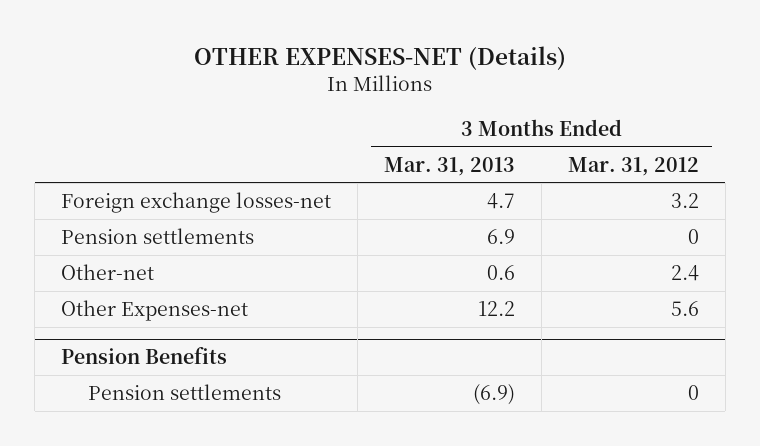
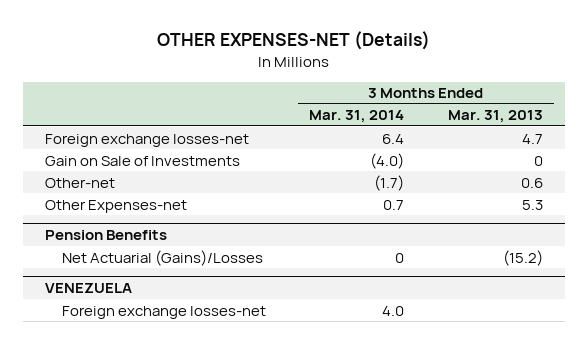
- | 3 Months Ended Mar. 31, 2013 | 3 Months Ended Mar. 31, 2012
+ | 3 Months Ended Mar. 31, 2014 | 3 Months Ended Mar. 31, 2013
- Pension settlements | 6.9 | 0
+ Gain on Sale of Investments | (4.0) | 0
- Other Expenses-net | 12.2 | 5.6
+ Other Expenses-net | 0.7 | 5.3
@ Pension Benefits
- Pension settlements | (6.9) | 0
+ Net Actuarial (Gains)/Losses | 0 | (15.2)
+ VENEZUELA
+ Foreign exchange losses-net | 4.0 |

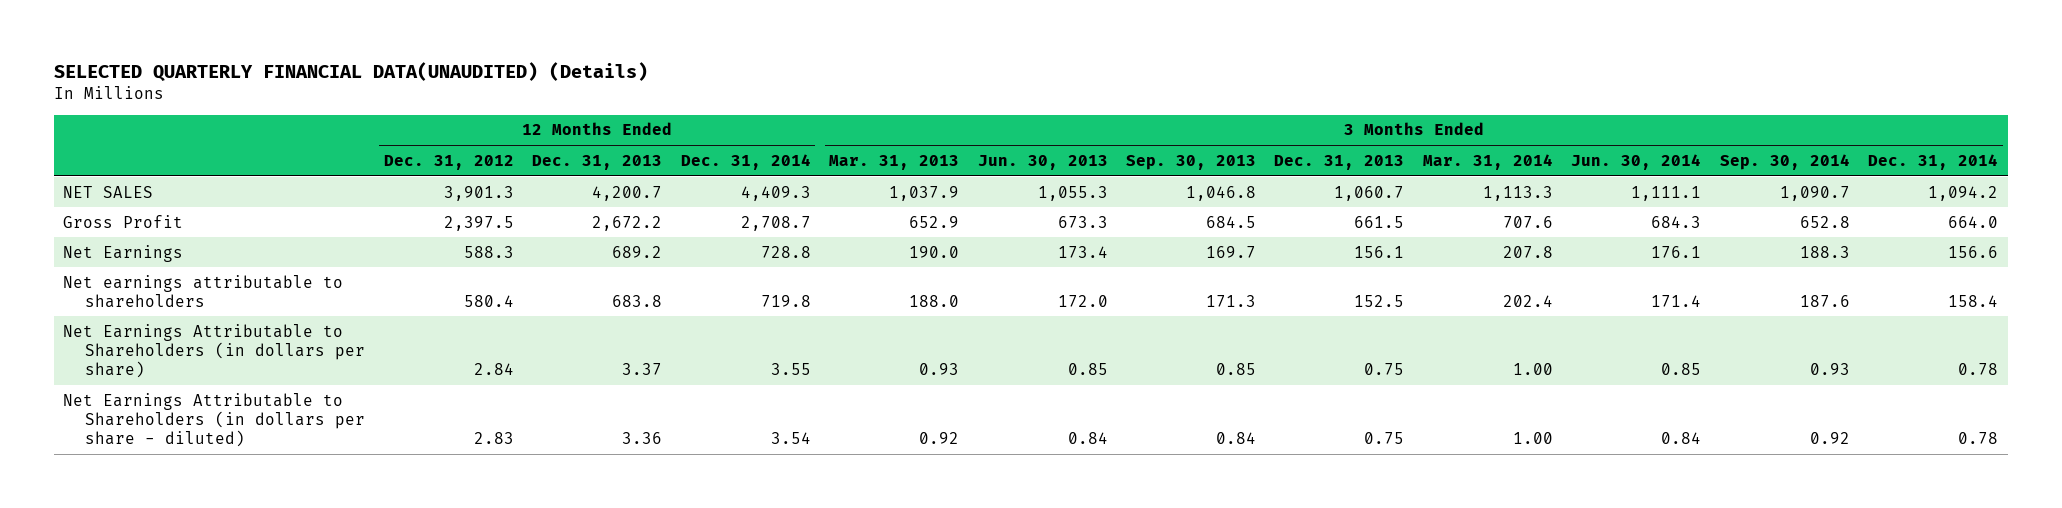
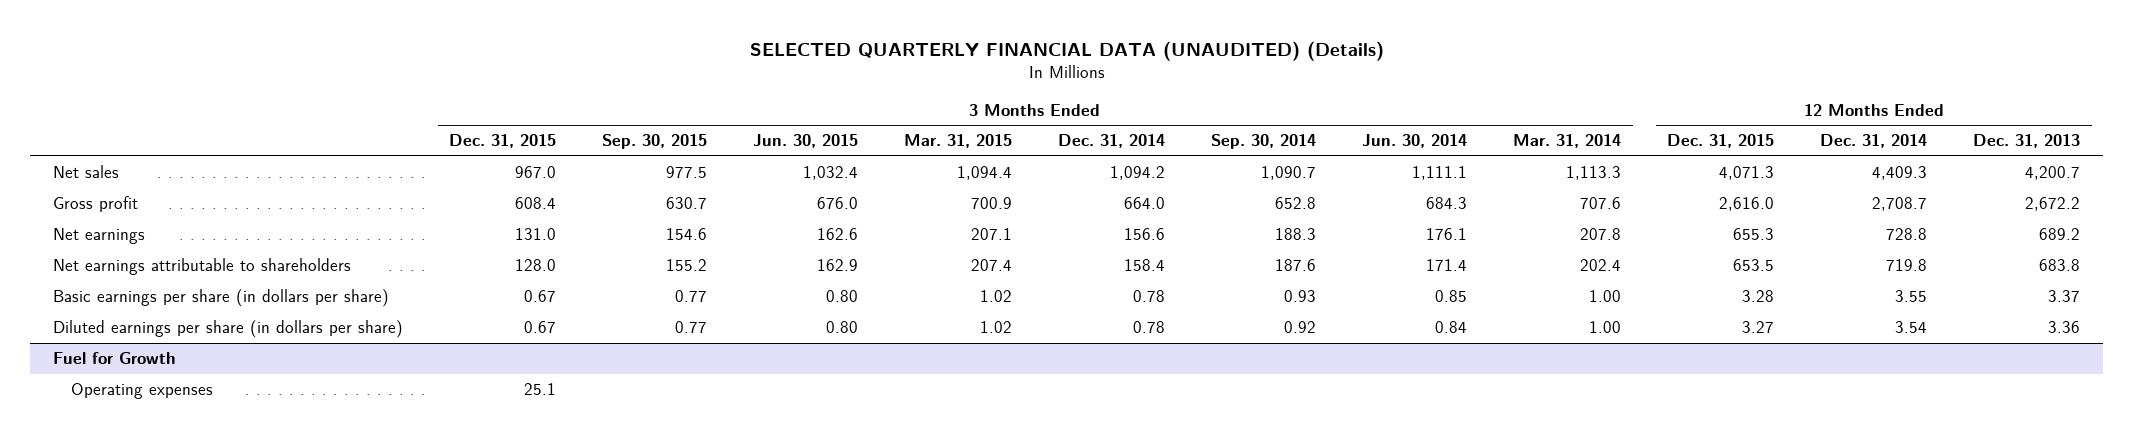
- SELECTED QUARTERLY FINANCIAL DATA(UNAUDITED) (Details)
+ SELECTED QUARTERLY FINANCIAL DATA (UNAUDITED) (Details)
- | 12 Months Ended Dec. 31, 2012 | 12 Months Ended Dec. 31, 2013 | 12 Months Ended Dec. 31, 2014 | 3 Months Ended Mar. 31, 2013 | 3 Months Ended Jun. 30, 2013 | 3 Months Ended Sep. 30, 2013 | 3 Months Ended Dec. 31, 2013 | 3 Months Ended Mar. 31, 2014 | 3 Months Ended Jun. 30, 2014 | 3 Months Ended Sep. 30, 2014 | 3 Months Ended Dec. 31, 2014
+ | 3 Months Ended Dec. 31, 2015 | 3 Months Ended Sep. 30, 2015 | 3 Months Ended Jun. 30, 2015 | 3 Months Ended Mar. 31, 2015 | 3 Months Ended Dec. 31, 2014 | 3 Months Ended Sep. 30, 2014 | 3 Months Ended Jun. 30, 2014 | 3 Months Ended Mar. 31, 2014 | 12 Months Ended Dec. 31, 2015 | 12 Months Ended Dec. 31, 2014 | 12 Months Ended Dec. 31, 2013
- NET SALES | 3,901.3 | 4,200.7 | 4,409.3 | 1,037.9 | 1,055.3 | 1,046.8 | 1,060.7 | 1,113.3 | 1,111.1 | 1,090.7 | 1,094.2
- Gross Profit | 2,397.5 | 2,672.2 | 2,708.7 | 652.9 | 673.3 | 684.5 | 661.5 | 707.6 | 684.3 | 652.8 | 664.0
- Net Earnings | 588.3 | 689.2 | 728.8 | 190.0 | 173.4 | 169.7 | 156.1 | 207.8 | 176.1 | 188.3 | 156.6
+ Net sales | 967.0 | 977.5 | 1,032.4 | 1,094.4 | 1,094.2 | 1,090.7 | 1,111.1 | 1,113.3 | 4,071.3 | 4,409.3 | 4,200.7
+ Gross profit | 608.4 | 630.7 | 676.0 | 700.9 | 664.0 | 652.8 | 684.3 | 707.6 | 2,616.0 | 2,708.7 | 2,672.2
+ Net earnings | 131.0 | 154.6 | 162.6 | 207.1 | 156.6 | 188.3 | 176.1 | 207.8 | 655.3 | 728.8 | 689.2
- Net Earnings Attributable to Shareholders (in dollars per share) | 2.84 | 3.37 | 3.55 | 0.93 | 0.85 | 0.85 | 0.75 | 1.00 | 0.85 | 0.93 | 0.78
- Net Earnings Attributable to Shareholders (in dollars per share - diluted) | 2.83 | 3.36 | 3.54 | 0.92 | 0.84 | 0.84 | 0.75 | 1.00 | 0.84 | 0.92 | 0.78
+ Basic earnings per share (in dollars per share) | 0.67 | 0.77 | 0.80 | 1.02 | 0.78 | 0.93 | 0.85 | 1.00 | 3.28 | 3.55 | 3.37
+ Diluted earnings per share (in dollars per share) | 0.67 | 0.77 | 0.80 | 1.02 | 0.78 | 0.92 | 0.84 | 1.00 | 3.27 | 3.54 | 3.36
+ Fuel for Growth
+ Operating expenses | 25.1 | | | | | | | | | |

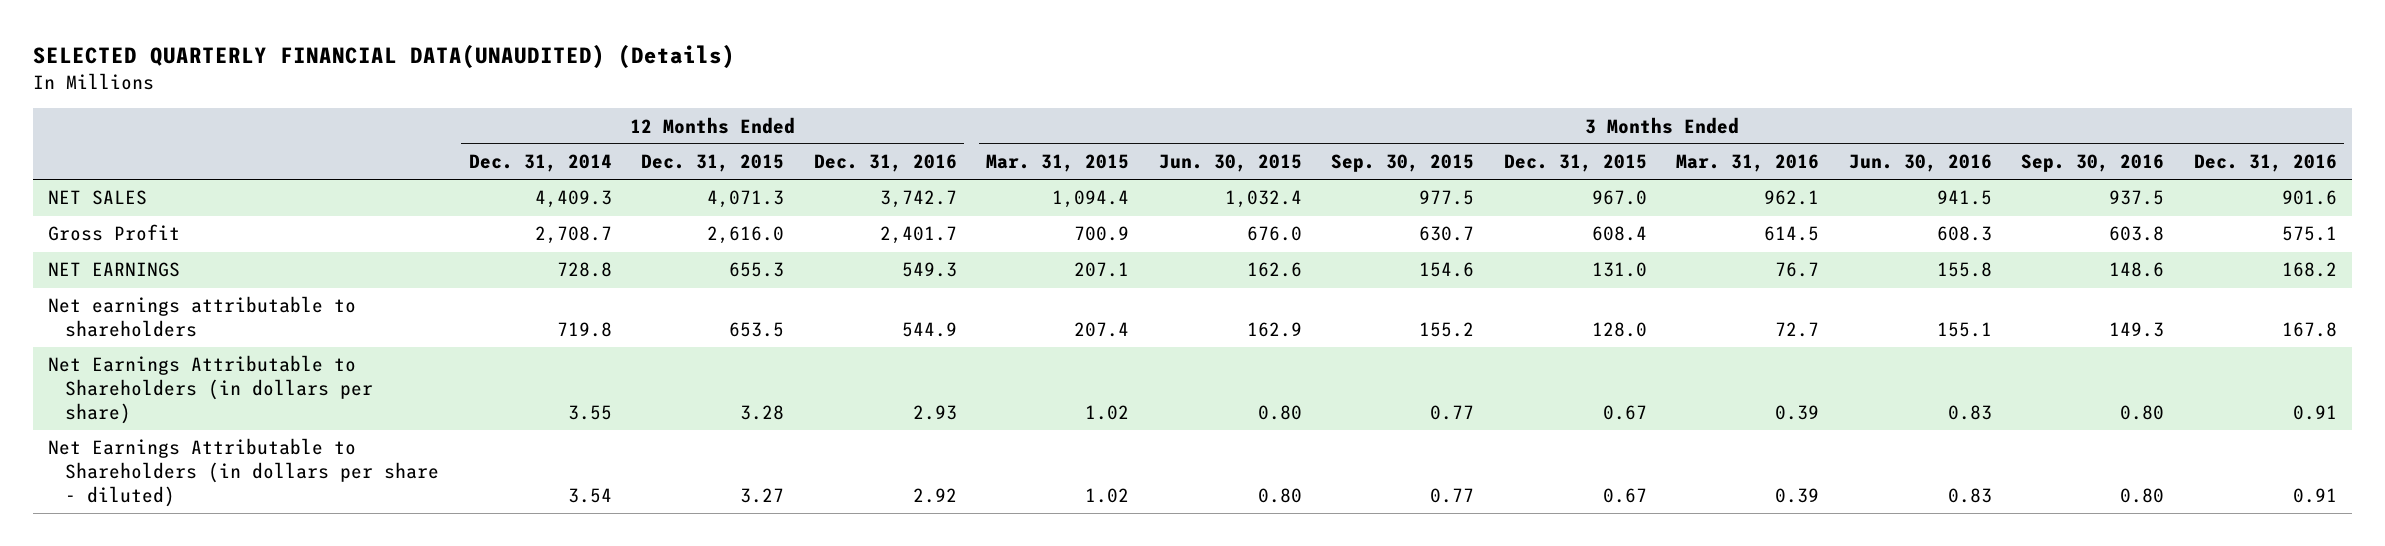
- SELECTED QUARTERLY FINANCIAL DATA (UNAUDITED) (Details)
+ SELECTED QUARTERLY FINANCIAL DATA(UNAUDITED) (Details)
- | 3 Months Ended Dec. 31, 2015 | 3 Months Ended Sep. 30, 2015 | 3 Months Ended Jun. 30, 2015 | 3 Months Ended Mar. 31, 2015 | 3 Months Ended Dec. 31, 2014 | 3 Months Ended Sep. 30, 2014 | 3 Months Ended Jun. 30, 2014 | 3 Months Ended Mar. 31, 2014 | 12 Months Ended Dec. 31, 2015 | 12 Months Ended Dec. 31, 2014 | 12 Months Ended Dec. 31, 2013
+ | 12 Months Ended Dec. 31, 2014 | 12 Months Ended Dec. 31, 2015 | 12 Months Ended Dec. 31, 2016 | 3 Months Ended Mar. 31, 2015 | 3 Months Ended Jun. 30, 2015 | 3 Months Ended Sep. 30, 2015 | 3 Months Ended Dec. 31, 2015 | 3 Months Ended Mar. 31, 2016 | 3 Months Ended Jun. 30, 2016 | 3 Months Ended Sep. 30, 2016 | 3 Months Ended Dec. 31, 2016
- Net sales | 967.0 | 977.5 | 1,032.4 | 1,094.4 | 1,094.2 | 1,090.7 | 1,111.1 | 1,113.3 | 4,071.3 | 4,409.3 | 4,200.7
- Gross profit | 608.4 | 630.7 | 676.0 | 700.9 | 664.0 | 652.8 | 684.3 | 707.6 | 2,616.0 | 2,708.7 | 2,672.2
- Net earnings | 131.0 | 154.6 | 162.6 | 207.1 | 156.6 | 188.3 | 176.1 | 207.8 | 655.3 | 728.8 | 689.2
+ NET SALES | 4,409.3 | 4,071.3 | 3,742.7 | 1,094.4 | 1,032.4 | 977.5 | 967.0 | 962.1 | 941.5 | 937.5 | 901.6
+ Gross Profit | 2,708.7 | 2,616.0 | 2,401.7 | 700.9 | 676.0 | 630.7 | 608.4 | 614.5 | 608.3 | 603.8 | 575.1
+ NET EARNINGS | 728.8 | 655.3 | 549.3 | 207.1 | 162.6 | 154.6 | 131.0 | 76.7 | 155.8 | 148.6 | 168.2
- Basic earnings per share (in dollars per share) | 0.67 | 0.77 | 0.80 | 1.02 | 0.78 | 0.93 | 0.85 | 1.00 | 3.28 | 3.55 | 3.37
- Diluted earnings per share (in dollars per share) | 0.67 | 0.77 | 0.80 | 1.02 | 0.78 | 0.92 | 0.84 | 1.00 | 3.27 | 3.54 | 3.36
- Fuel for Growth
- Operating expenses | 25.1 | | | | | | | | | |
+ Net Earnings Attributable to Shareholders (in dollars per share) | 3.55 | 3.28 | 2.93 | 1.02 | 0.80 | 0.77 | 0.67 | 0.39 | 0.83 | 0.80 | 0.91
+ Net Earnings Attributable to Shareholders (in dollars per share - diluted) | 3.54 | 3.27 | 2.92 | 1.02 | 0.80 | 0.77 | 0.67 | 0.39 | 0.83 | 0.80 | 0.91

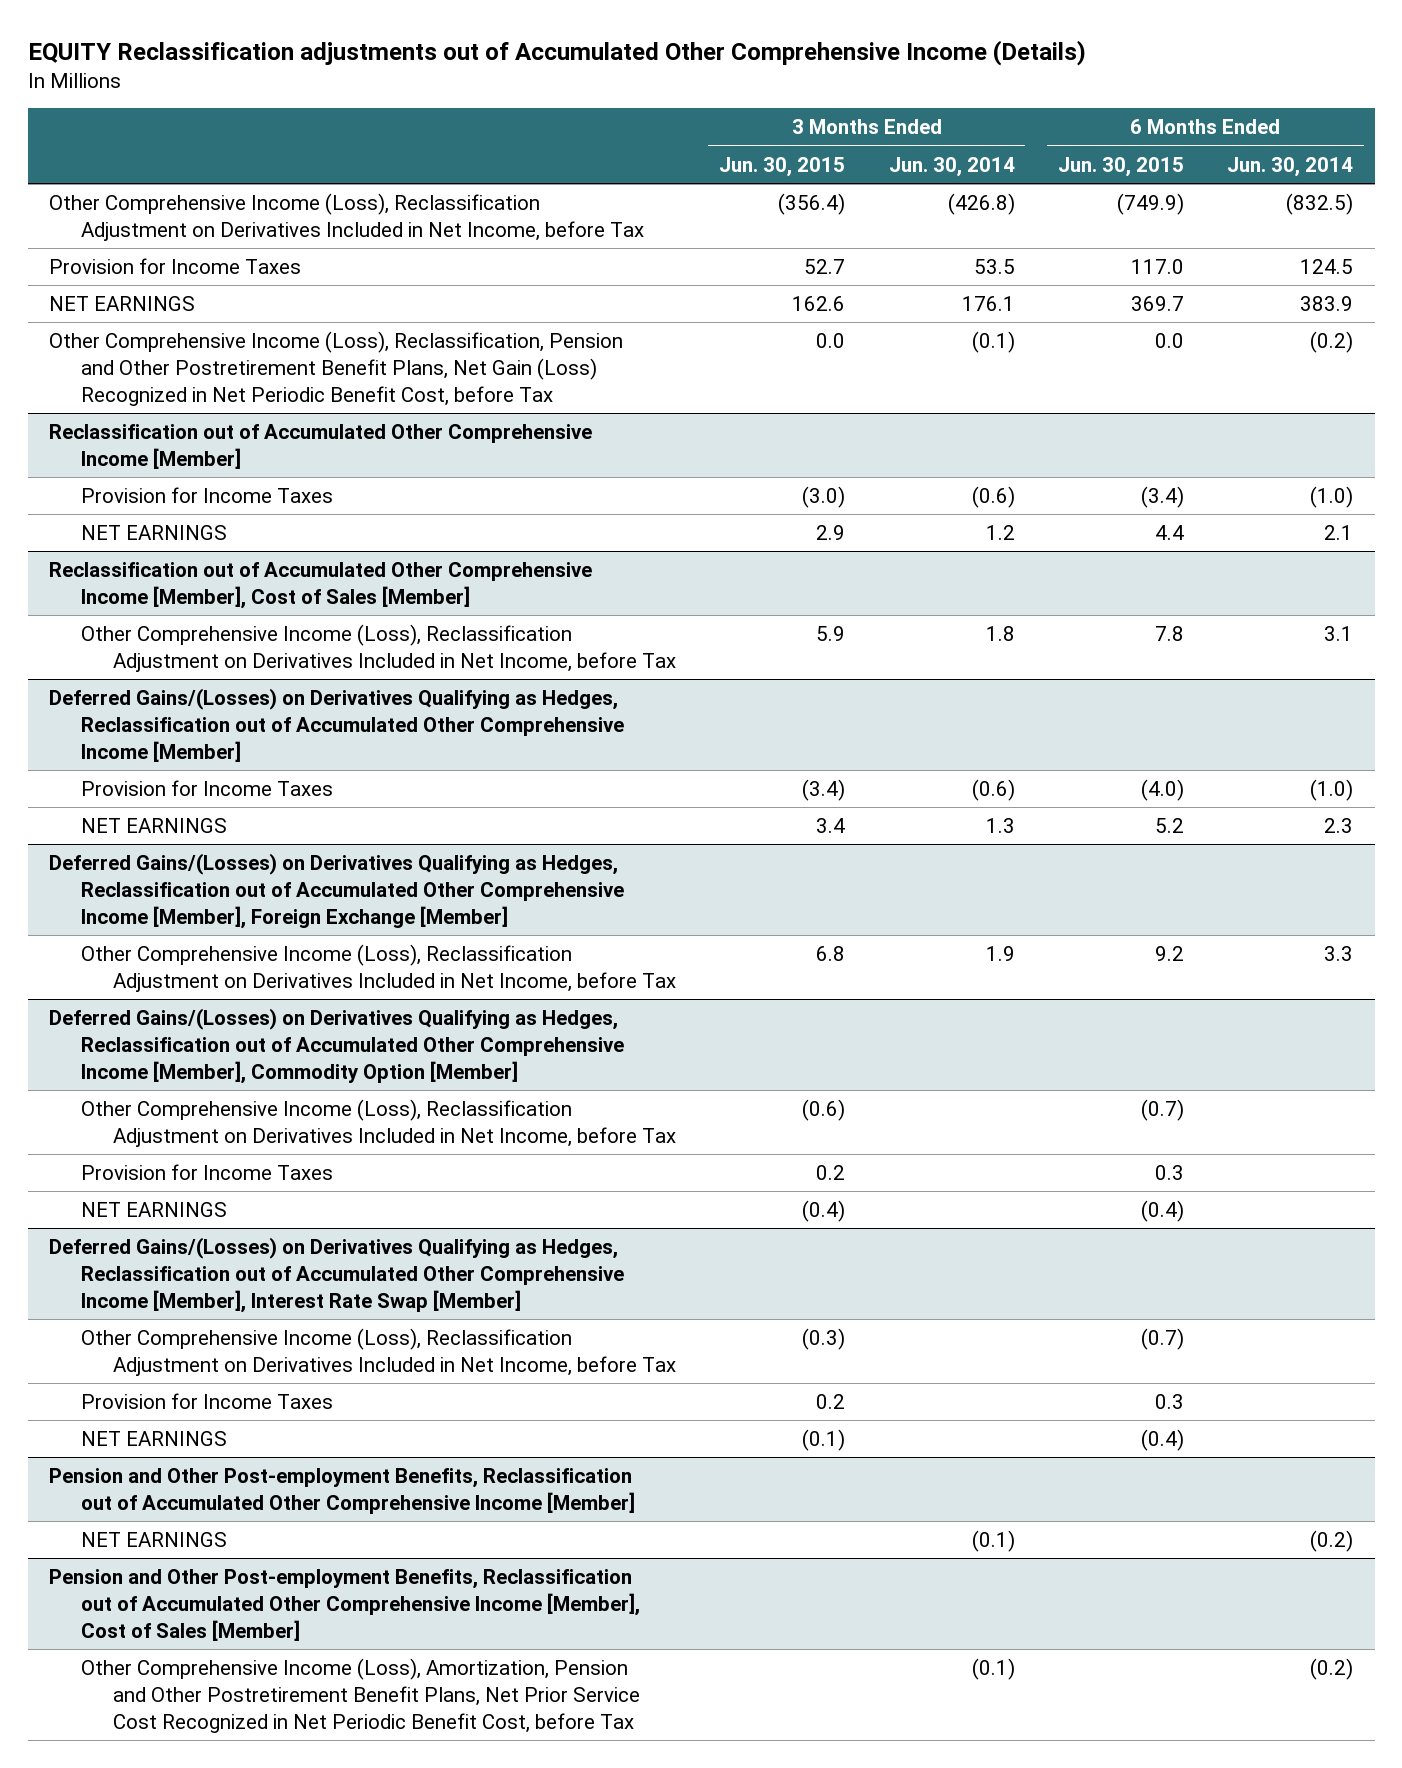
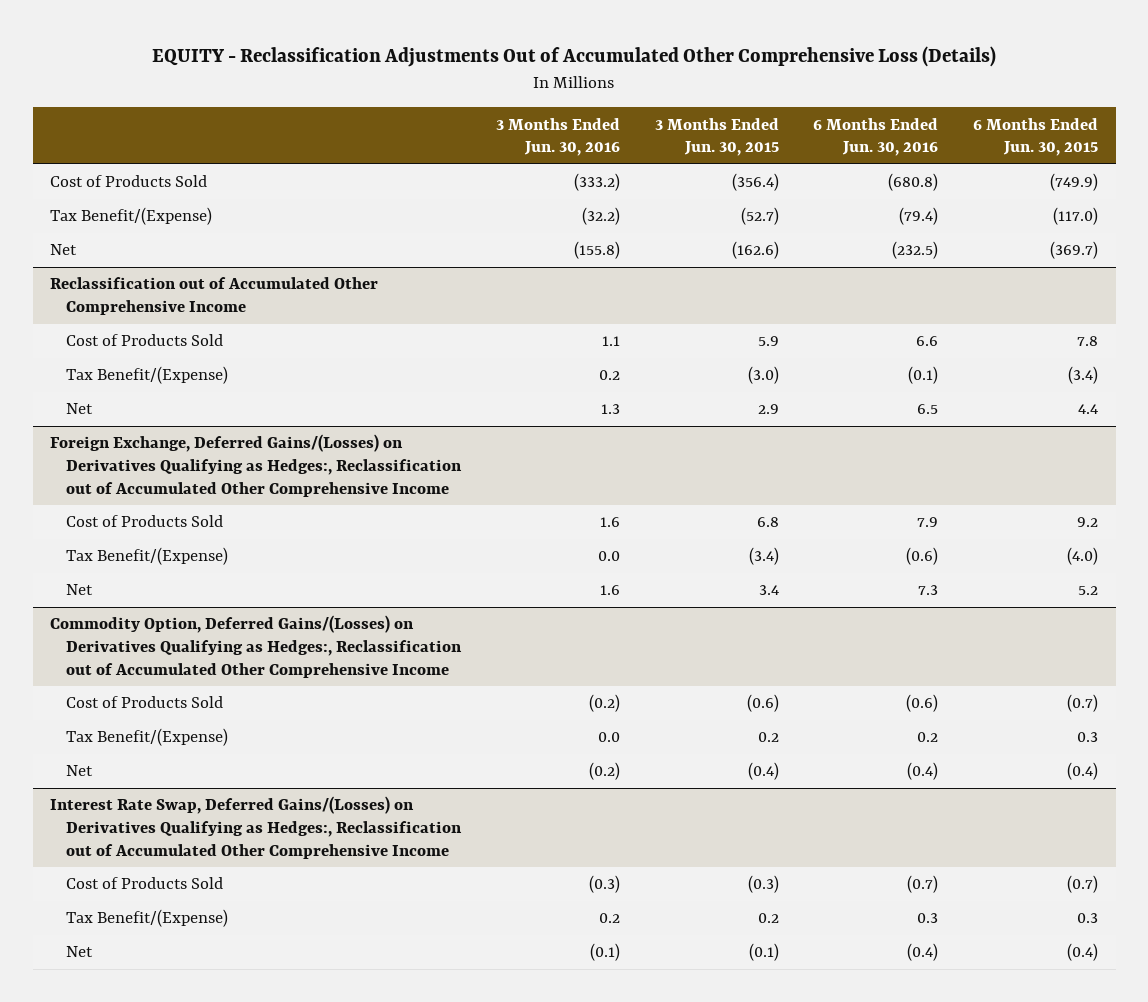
- EQUITY Reclassification adjustments out of Accumulated Other Comprehensive Income (Details)
+ EQUITY - Reclassification Adjustments Out of Accumulated Other Comprehensive Loss (Details)
- | 3 Months Ended Jun. 30, 2015 | 3 Months Ended Jun. 30, 2014 | 6 Months Ended Jun. 30, 2015 | 6 Months Ended Jun. 30, 2014
+ | 3 Months Ended Jun. 30, 2016 | 3 Months Ended Jun. 30, 2015 | 6 Months Ended Jun. 30, 2016 | 6 Months Ended Jun. 30, 2015
- Other Comprehensive Income (Loss), Reclassification Adjustment on Derivatives Included in Net Income, before Tax | (356.4) | (426.8) | (749.9) | (832.5)
- Provision for Income Taxes | 52.7 | 53.5 | 117.0 | 124.5
- NET EARNINGS | 162.6 | 176.1 | 369.7 | 383.9
- Other Comprehensive Income (Loss), Reclassification, Pension and Other Postretirement Benefit Plans, Net Gain (Loss) Recognized in Net Periodic Benefit Cost, before Tax | 0.0 | (0.1) | 0.0 | (0.2)
- Reclassification out of Accumulated Other Comprehensive Income [Member]
- Provision for Income Taxes | (3.0) | (0.6) | (3.4) | (1.0)
- NET EARNINGS | 2.9 | 1.2 | 4.4 | 2.1
- Reclassification out of Accumulated Other Comprehensive Income [Member], Cost of Sales [Member]
- Other Comprehensive Income (Loss), Reclassification Adjustment on Derivatives Included in Net Income, before Tax | 5.9 | 1.8 | 7.8 | 3.1
- Deferred Gains/(Losses) on Derivatives Qualifying as Hedges, Reclassification out of Accumulated Other Comprehensive Income [Member]
- Provision for Income Taxes | (3.4) | (0.6) | (4.0) | (1.0)
- NET EARNINGS | 3.4 | 1.3 | 5.2 | 2.3
- Deferred Gains/(Losses) on Derivatives Qualifying as Hedges, Reclassification out of Accumulated Other Comprehensive Income [Member], Foreign Exchange [Member]
- Other Comprehensive Income (Loss), Reclassification Adjustment on Derivatives Included in Net Income, before Tax | 6.8 | 1.9 | 9.2 | 3.3
- Deferred Gains/(Losses) on Derivatives Qualifying as Hedges, Reclassification out of Accumulated Other Comprehensive Income [Member], Commodity Option [Member]
- Other Comprehensive Income (Loss), Reclassification Adjustment on Derivatives Included in Net Income, before Tax | (0.6) | | (0.7) |
- Provision for Income Taxes | 0.2 | | 0.3 |
- NET EARNINGS | (0.4) | | (0.4) |
- Deferred Gains/(Losses) on Derivatives Qualifying as Hedges, Reclassification out of Accumulated Other Comprehensive Income [Member], Interest Rate Swap [Member]
- Other Comprehensive Income (Loss), Reclassification Adjustment on Derivatives Included in Net Income, before Tax | (0.3) | | (0.7) |
- Provision for Income Taxes | 0.2 | | 0.3 |
- NET EARNINGS | (0.1) | | (0.4) |
- Pension and Other Post-employment Benefits, Reclassification out of Accumulated Other Comprehensive Income [Member]
- NET EARNINGS | | (0.1) | | (0.2)
- Pension and Other Post-employment Benefits, Reclassification out of Accumulated Other Comprehensive Income [Member], Cost of Sales [Member]
- Other Comprehensive Income (Loss), Amortization, Pension and Other Postretirement Benefit Plans, Net Prior Service Cost Recognized in Net Periodic Benefit Cost, before Tax | | (0.1) | | (0.2)
+ Cost of Products Sold | (333.2) | (356.4) | (680.8) | (749.9)
+ Tax Benefit/(Expense) | (32.2) | (52.7) | (79.4) | (117.0)
+ Net | (155.8) | (162.6) | (232.5) | (369.7)
+ Reclassification out of Accumulated Other Comprehensive Income
+ Cost of Products Sold | 1.1 | 5.9 | 6.6 | 7.8
+ Tax Benefit/(Expense) | 0.2 | (3.0) | (0.1) | (3.4)
+ Net | 1.3 | 2.9 | 6.5 | 4.4
+ Foreign Exchange, Deferred Gains/(Losses) on Derivatives Qualifying as Hedges:, Reclassification out of Accumulated Other Comprehensive Income
+ Cost of Products Sold | 1.6 | 6.8 | 7.9 | 9.2
+ Tax Benefit/(Expense) | 0.0 | (3.4) | (0.6) | (4.0)
+ Net | 1.6 | 3.4 | 7.3 | 5.2
+ Commodity Option, Deferred Gains/(Losses) on Derivatives Qualifying as Hedges:, Reclassification out of Accumulated Other Comprehensive Income
+ Cost of Products Sold | (0.2) | (0.6) | (0.6) | (0.7)
+ Tax Benefit/(Expense) | 0.0 | 0.2 | 0.2 | 0.3
+ Net | (0.2) | (0.4) | (0.4) | (0.4)
+ Interest Rate Swap, Deferred Gains/(Losses) on Derivatives Qualifying as Hedges:, Reclassification out of Accumulated Other Comprehensive Income
+ Cost of Products Sold | (0.3) | (0.3) | (0.7) | (0.7)
+ Tax Benefit/(Expense) | 0.2 | 0.2 | 0.3 | 0.3
+ Net | (0.1) | (0.1) | (0.4) | (0.4)

